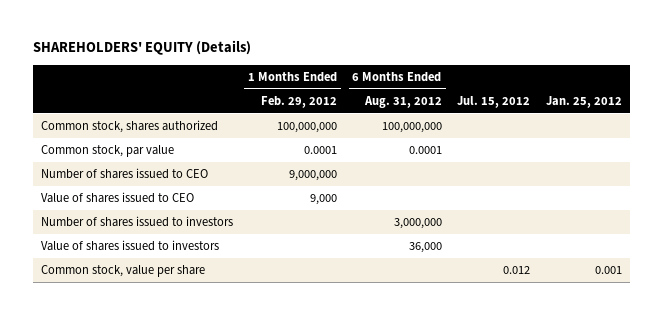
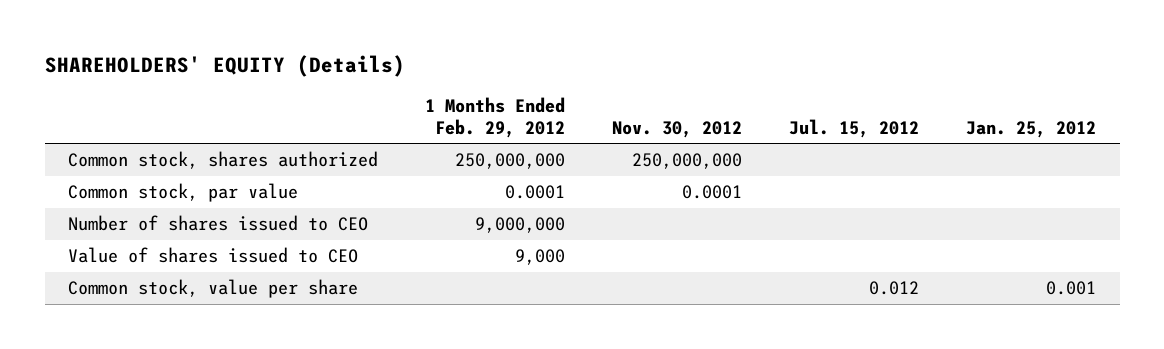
- | 1 Months Ended Feb. 29, 2012 | 6 Months Ended Aug. 31, 2012 | Jul. 15, 2012 | Jan. 25, 2012
+ | 1 Months Ended Feb. 29, 2012 | Nov. 30, 2012 | Jul. 15, 2012 | Jan. 25, 2012
- Common stock, shares authorized | 100,000,000 | 100,000,000 | |
+ Common stock, shares authorized | 250,000,000 | 250,000,000 | |
- Number of shares issued to investors | | 3,000,000 | |
- Value of shares issued to investors | | 36,000 | |

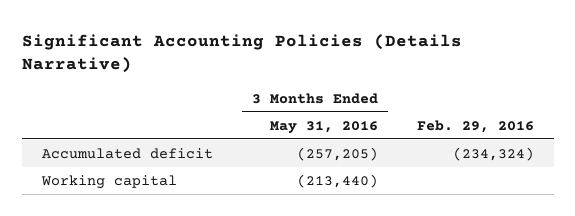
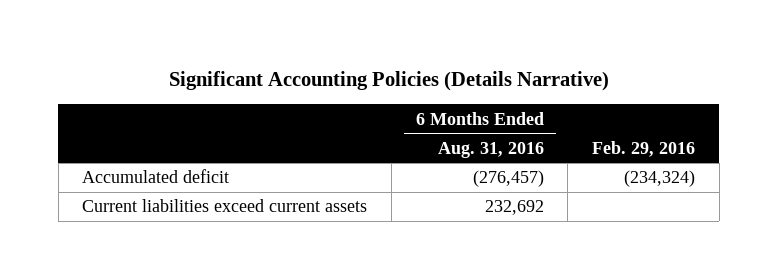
- | 3 Months Ended May 31, 2016 | Feb. 29, 2016
+ | 6 Months Ended Aug. 31, 2016 | Feb. 29, 2016
- Working capital | (213,440) |
+ Current liabilities exceed current assets | 232,692 |

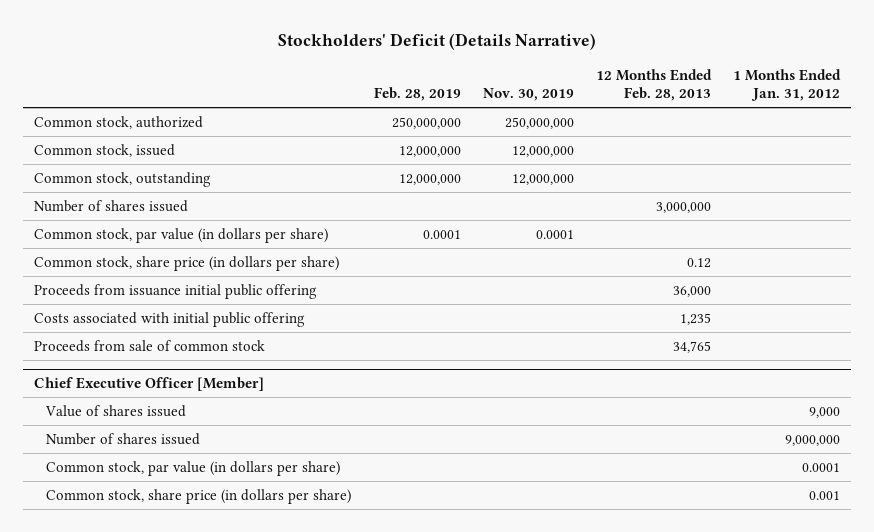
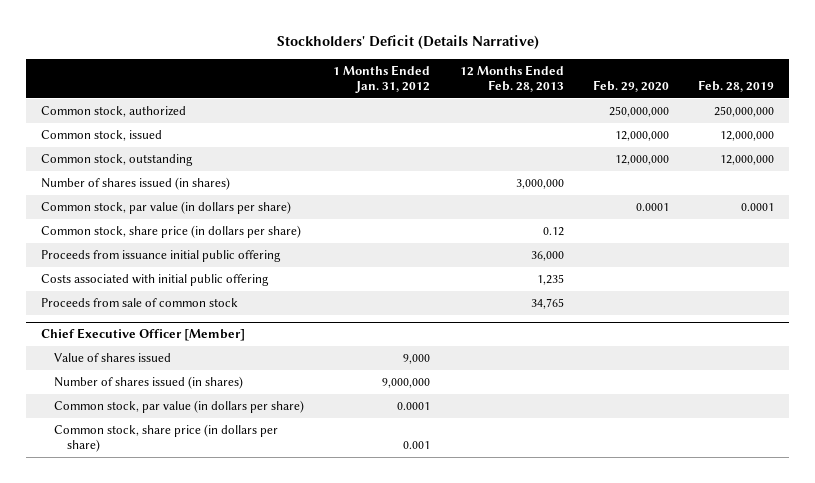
- | Feb. 28, 2019 | Nov. 30, 2019 | 12 Months Ended Feb. 28, 2013 | 1 Months Ended Jan. 31, 2012
+ | 1 Months Ended Jan. 31, 2012 | 12 Months Ended Feb. 28, 2013 | Feb. 29, 2020 | Feb. 28, 2019
- Number of shares issued | | | 3,000,000 |
+ Number of shares issued (in shares) | | 3,000,000 | |
@ Chief Executive Officer [Member]
- Number of shares issued | | | | 9,000,000
+ Number of shares issued (in shares) | 9,000,000 | | |

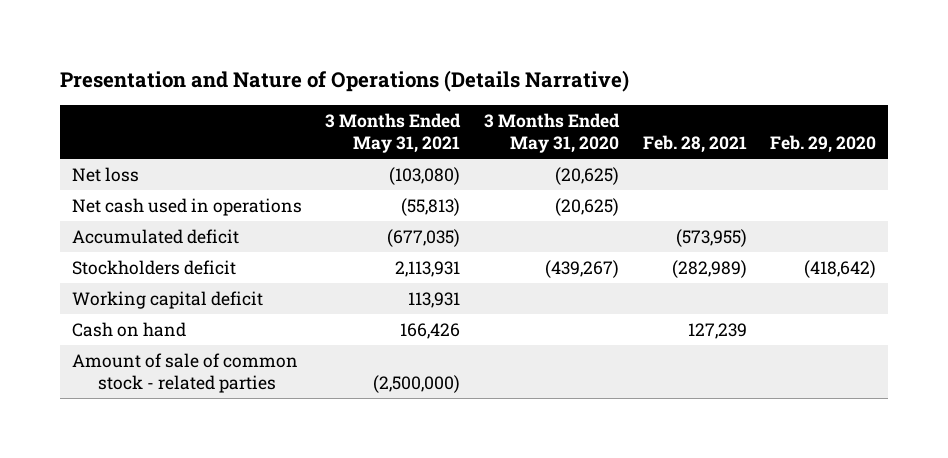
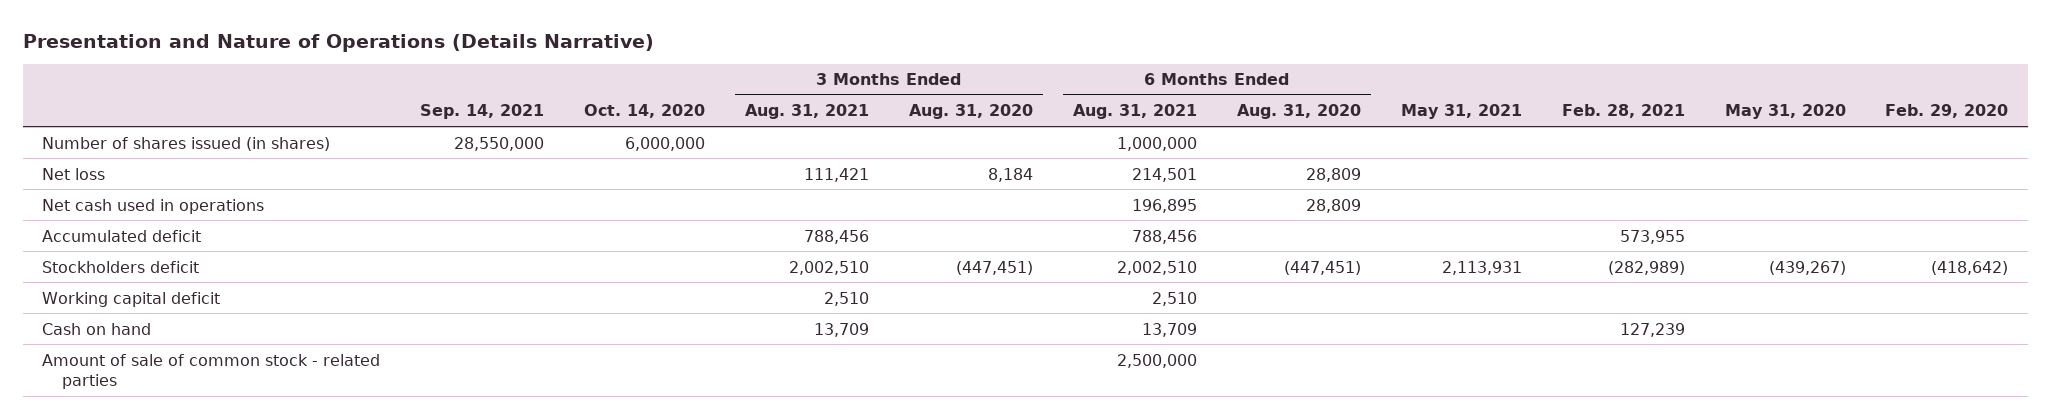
- | 3 Months Ended May 31, 2021 | 3 Months Ended May 31, 2020 | Feb. 28, 2021 | Feb. 29, 2020
+ | Sep. 14, 2021 | Oct. 14, 2020 | 3 Months Ended Aug. 31, 2021 | 3 Months Ended Aug. 31, 2020 | 6 Months Ended Aug. 31, 2021 | 6 Months Ended Aug. 31, 2020 | May 31, 2021 | Feb. 28, 2021 | May 31, 2020 | Feb. 29, 2020
+ Number of shares issued (in shares) | 28,550,000 | 6,000,000 | | | 1,000,000 | | | | |
- Accumulated deficit | (677,035) | | (573,955) |
+ Accumulated deficit | | | 788,456 | | 788,456 | | | 573,955 | |

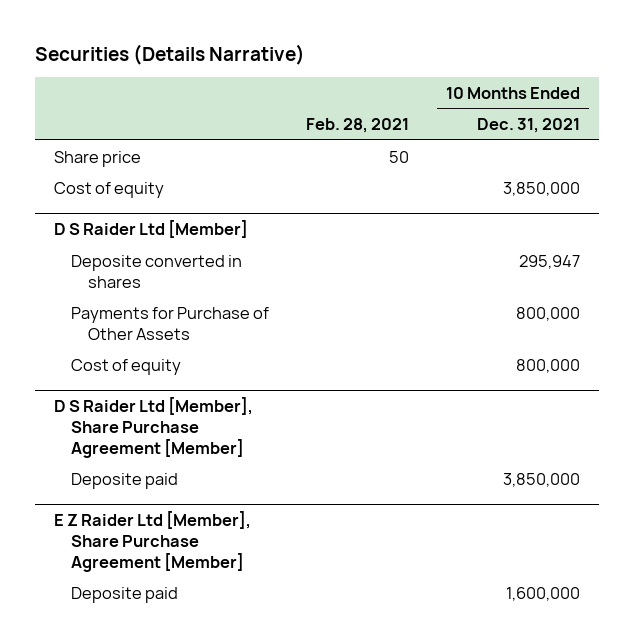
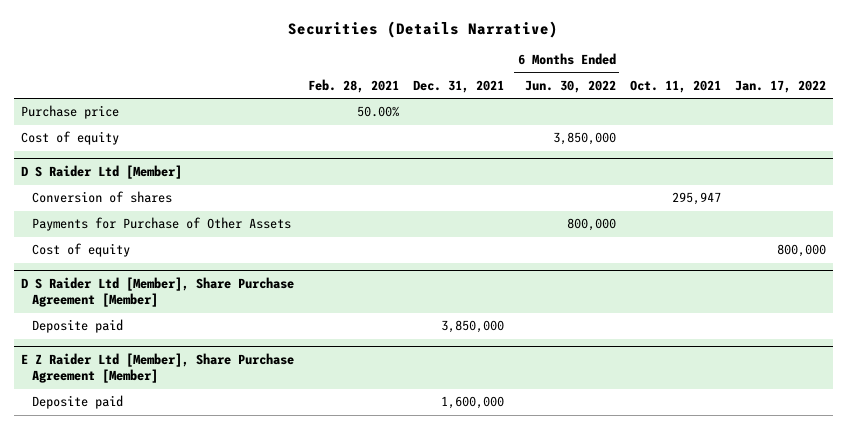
- | Feb. 28, 2021 | 10 Months Ended Dec. 31, 2021
+ | Feb. 28, 2021 | Dec. 31, 2021 | 6 Months Ended Jun. 30, 2022 | Oct. 11, 2021 | Jan. 17, 2022
- Share price | 50 |
+ Purchase price | 50.00% | | | |
@ D S Raider Ltd [Member]
- Deposite converted in shares | | 295,947
+ Conversion of shares | | | | 295,947 |

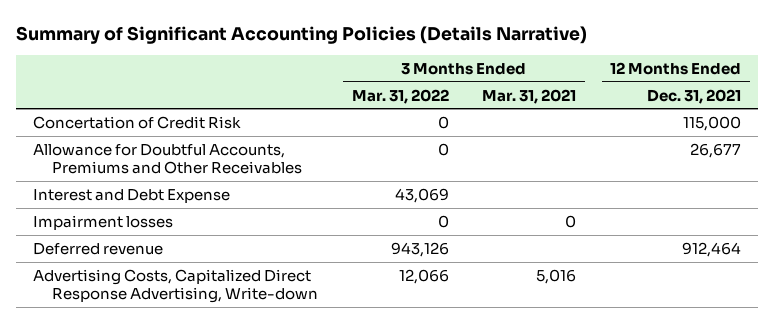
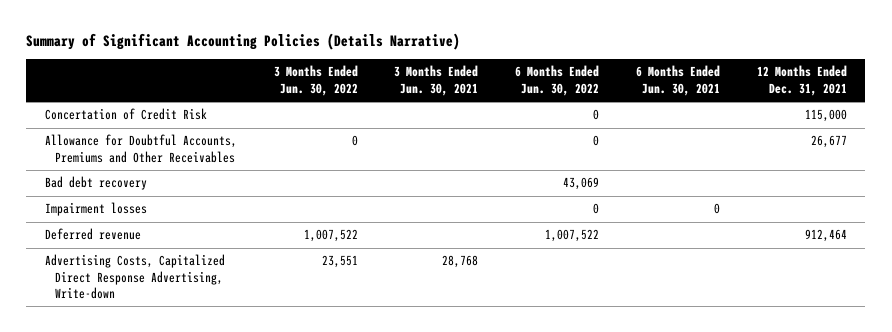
- | 3 Months Ended Mar. 31, 2022 | 3 Months Ended Mar. 31, 2021 | 12 Months Ended Dec. 31, 2021
+ | 3 Months Ended Jun. 30, 2022 | 3 Months Ended Jun. 30, 2021 | 6 Months Ended Jun. 30, 2022 | 6 Months Ended Jun. 30, 2021 | 12 Months Ended Dec. 31, 2021
- Interest and Debt Expense | 43,069 | |
+ Bad debt recovery | | | 43,069 | |

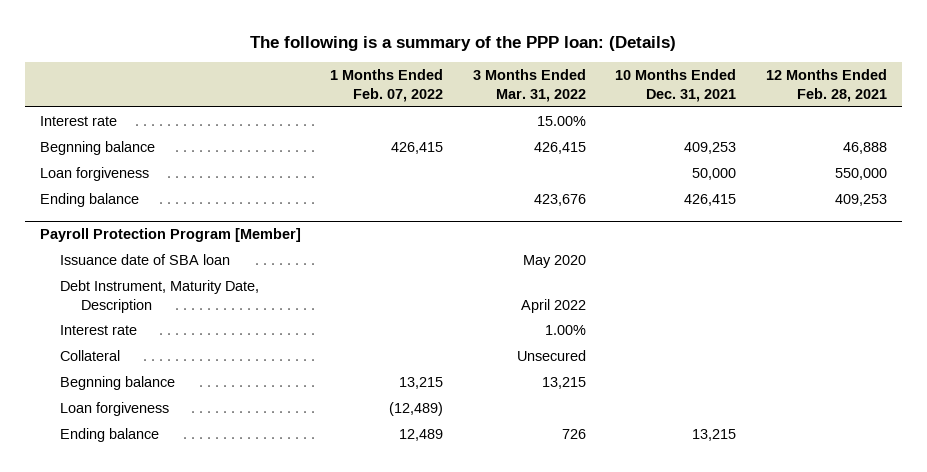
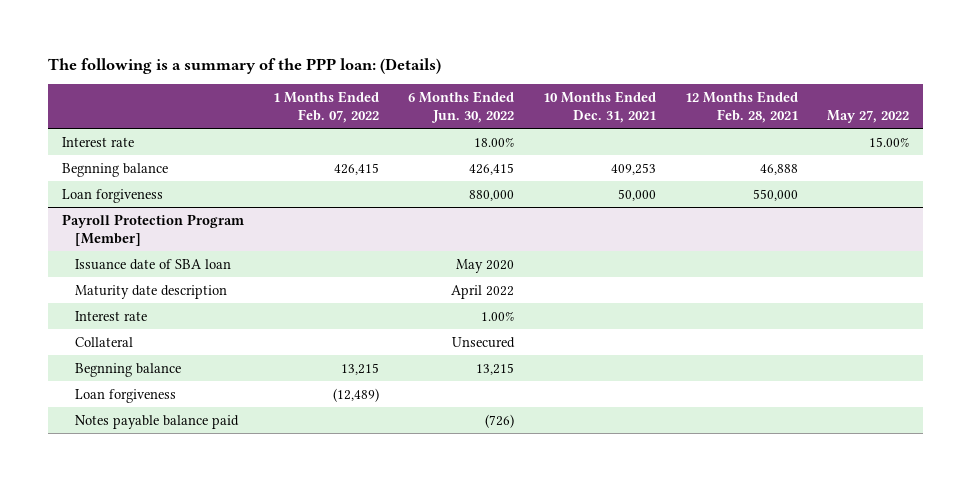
- | 1 Months Ended Feb. 07, 2022 | 3 Months Ended Mar. 31, 2022 | 10 Months Ended Dec. 31, 2021 | 12 Months Ended Feb. 28, 2021
+ | 1 Months Ended Feb. 07, 2022 | 6 Months Ended Jun. 30, 2022 | 10 Months Ended Dec. 31, 2021 | 12 Months Ended Feb. 28, 2021 | May 27, 2022
- Ending balance | | 423,676 | 426,415 | 409,253
@ Payroll Protection Program [Member]
- Debt Instrument, Maturity Date, Description | | April 2022 | |
+ Maturity date description | | April 2022 | | |
- Ending balance | 12,489 | 726 | 13,215 |
+ Notes payable balance paid | | (726) | | |

